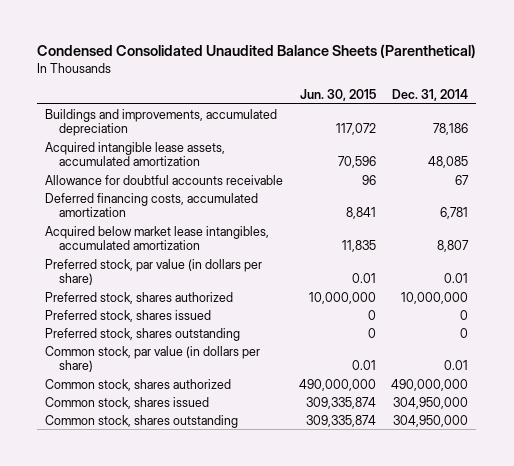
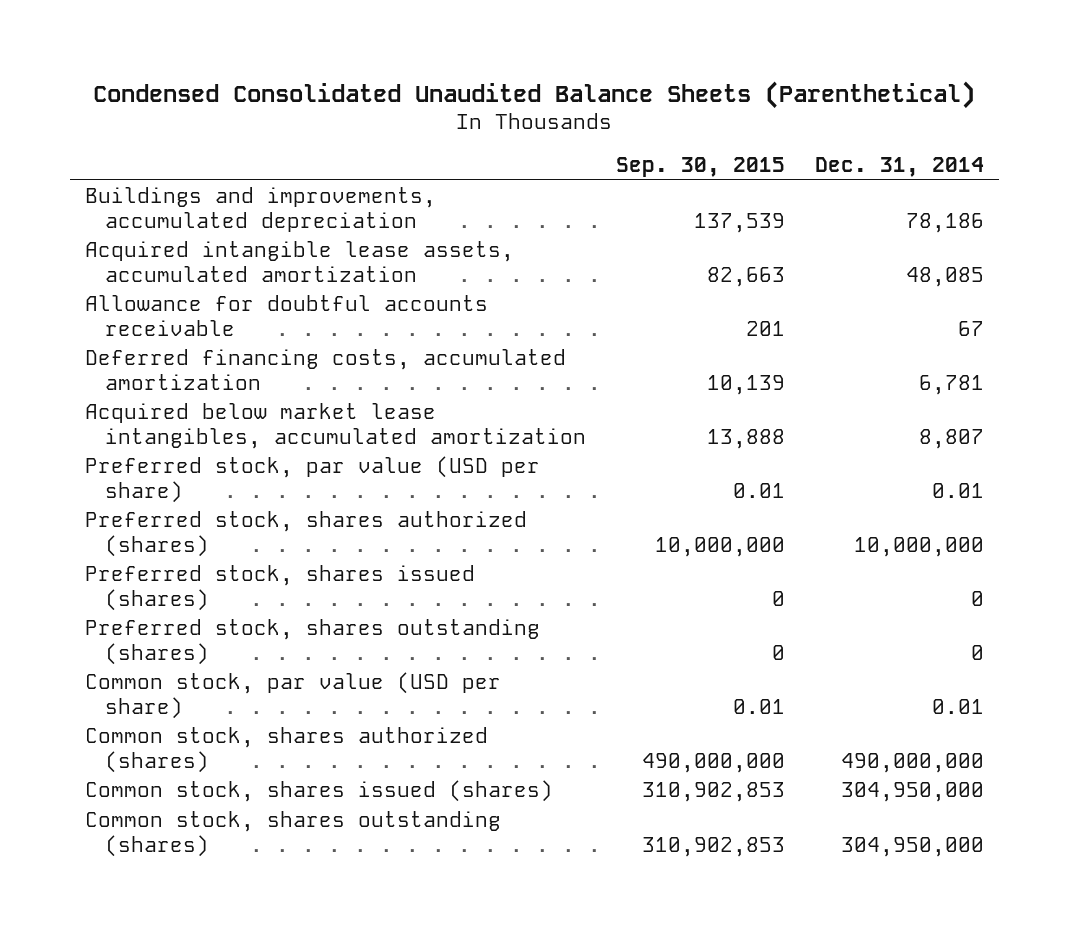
- | Jun. 30, 2015 | Dec. 31, 2014
+ | Sep. 30, 2015 | Dec. 31, 2014
- Preferred stock, par value (in dollars per share) | 0.01 | 0.01
- Preferred stock, shares authorized | 10,000,000 | 10,000,000
- Preferred stock, shares issued | 0 | 0
- Preferred stock, shares outstanding | 0 | 0
- Common stock, par value (in dollars per share) | 0.01 | 0.01
- Common stock, shares authorized | 490,000,000 | 490,000,000
- Common stock, shares issued | 309,335,874 | 304,950,000
- Common stock, shares outstanding | 309,335,874 | 304,950,000
+ Preferred stock, par value (USD per share) | 0.01 | 0.01
+ Preferred stock, shares authorized (shares) | 10,000,000 | 10,000,000
+ Preferred stock, shares issued (shares) | 0 | 0
+ Preferred stock, shares outstanding (shares) | 0 | 0
+ Common stock, par value (USD per share) | 0.01 | 0.01
+ Common stock, shares authorized (shares) | 490,000,000 | 490,000,000
+ Common stock, shares issued (shares) | 310,902,853 | 304,950,000
+ Common stock, shares outstanding (shares) | 310,902,853 | 304,950,000

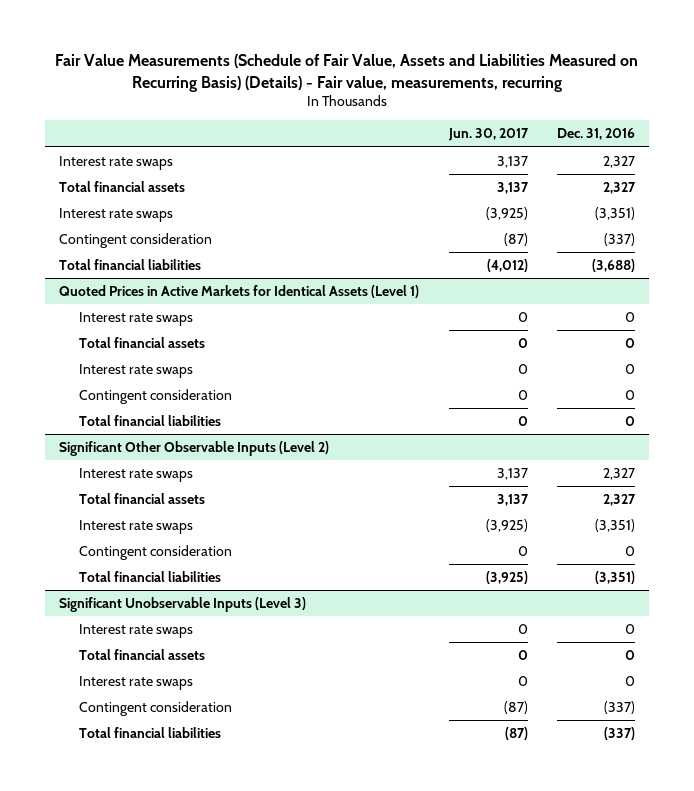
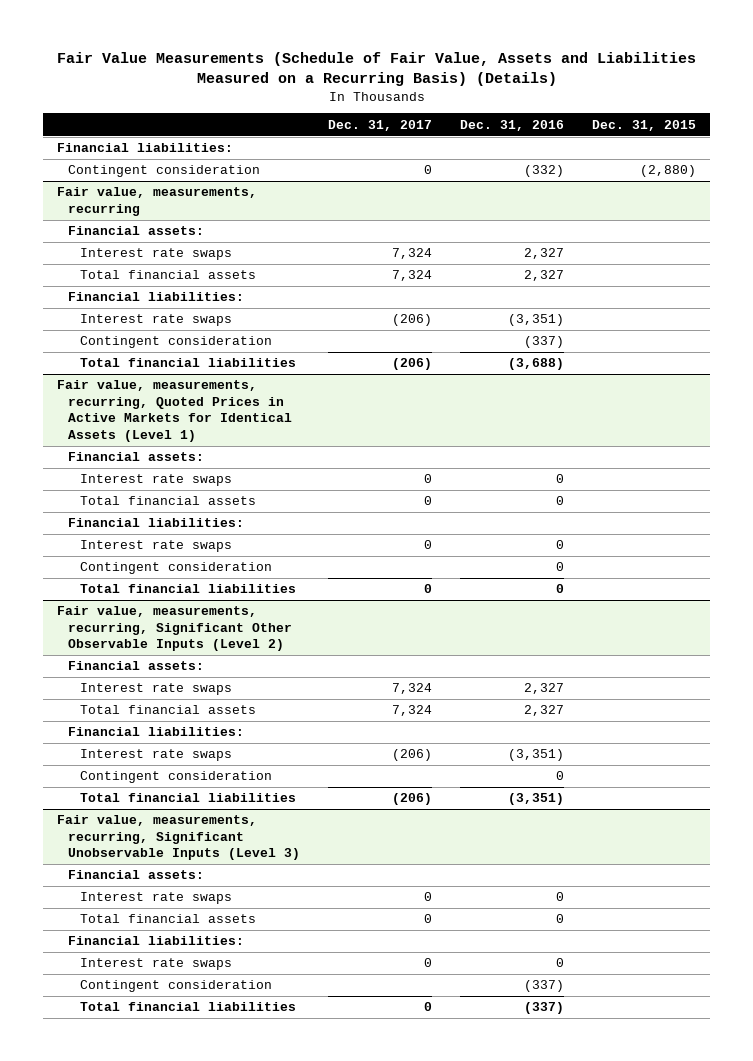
- Fair Value Measurements (Schedule of Fair Value, Assets and Liabilities Measured on Recurring Basis) (Details) - Fair value, measurements, recurring
+ Fair Value Measurements (Schedule of Fair Value, Assets and Liabilities Measured on a Recurring Basis) (Details)
- | Jun. 30, 2017 | Dec. 31, 2016
+ | Dec. 31, 2017 | Dec. 31, 2016 | Dec. 31, 2015
+ Financial liabilities:
+ Contingent consideration | 0 | (332) | (2,880)
+ Fair value, measurements, recurring
+ Financial assets:
+ Financial liabilities:
- Quoted Prices in Active Markets for Identical Assets (Level 1)
+ Fair value, measurements, recurring, Quoted Prices in Active Markets for Identical Assets (Level 1)
+ Financial assets:
+ Financial liabilities:
- Significant Other Observable Inputs (Level 2)
+ Fair value, measurements, recurring, Significant Other Observable Inputs (Level 2)
+ Financial assets:
+ Financial liabilities:
- Significant Unobservable Inputs (Level 3)
+ Fair value, measurements, recurring, Significant Unobservable Inputs (Level 3)
+ Financial assets:
+ Financial liabilities:

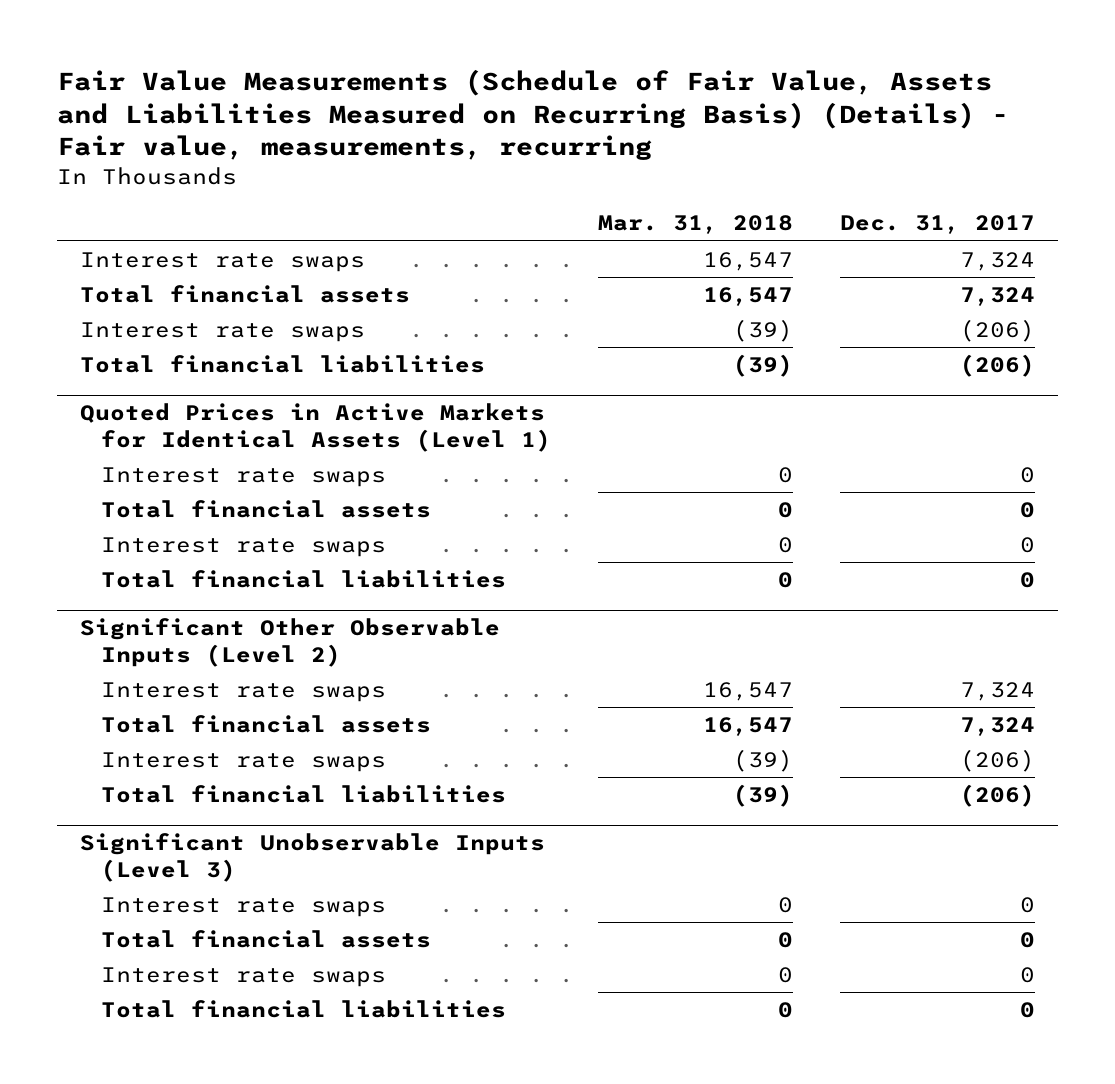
- Fair Value Measurements (Schedule of Fair Value, Assets and Liabilities Measured on a Recurring Basis) (Details)
+ Fair Value Measurements (Schedule of Fair Value, Assets and Liabilities Measured on Recurring Basis) (Details) - Fair value, measurements, recurring
- | Dec. 31, 2017 | Dec. 31, 2016 | Dec. 31, 2015
+ | Mar. 31, 2018 | Dec. 31, 2017
- Financial liabilities:
- Contingent consideration | 0 | (332) | (2,880)
- Fair value, measurements, recurring
- Financial assets:
- Financial liabilities:
- Contingent consideration | | (337) |
- Fair value, measurements, recurring, Quoted Prices in Active Markets for Identical Assets (Level 1)
- Financial assets:
+ Quoted Prices in Active Markets for Identical Assets (Level 1)
- Financial liabilities:
- Contingent consideration | | 0 |
- Fair value, measurements, recurring, Significant Other Observable Inputs (Level 2)
- Financial assets:
+ Significant Other Observable Inputs (Level 2)
- Financial liabilities:
- Contingent consideration | | 0 |
- Fair value, measurements, recurring, Significant Unobservable Inputs (Level 3)
- Financial assets:
+ Significant Unobservable Inputs (Level 3)
- Financial liabilities:
- Contingent consideration | | (337) |

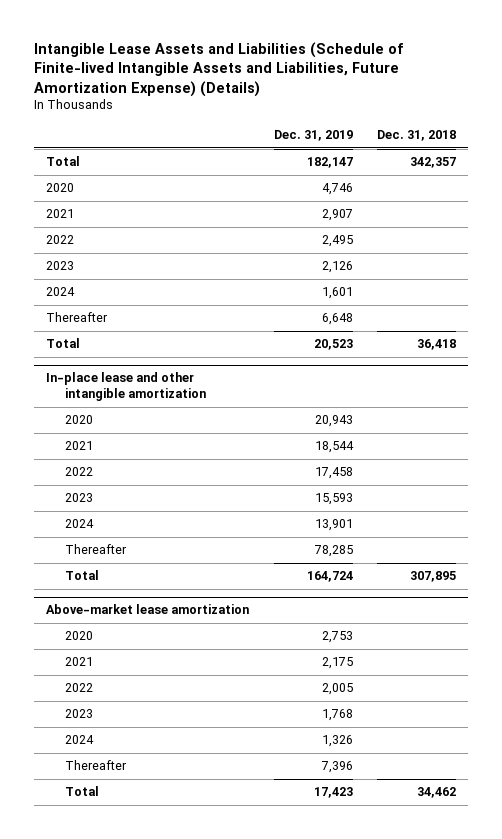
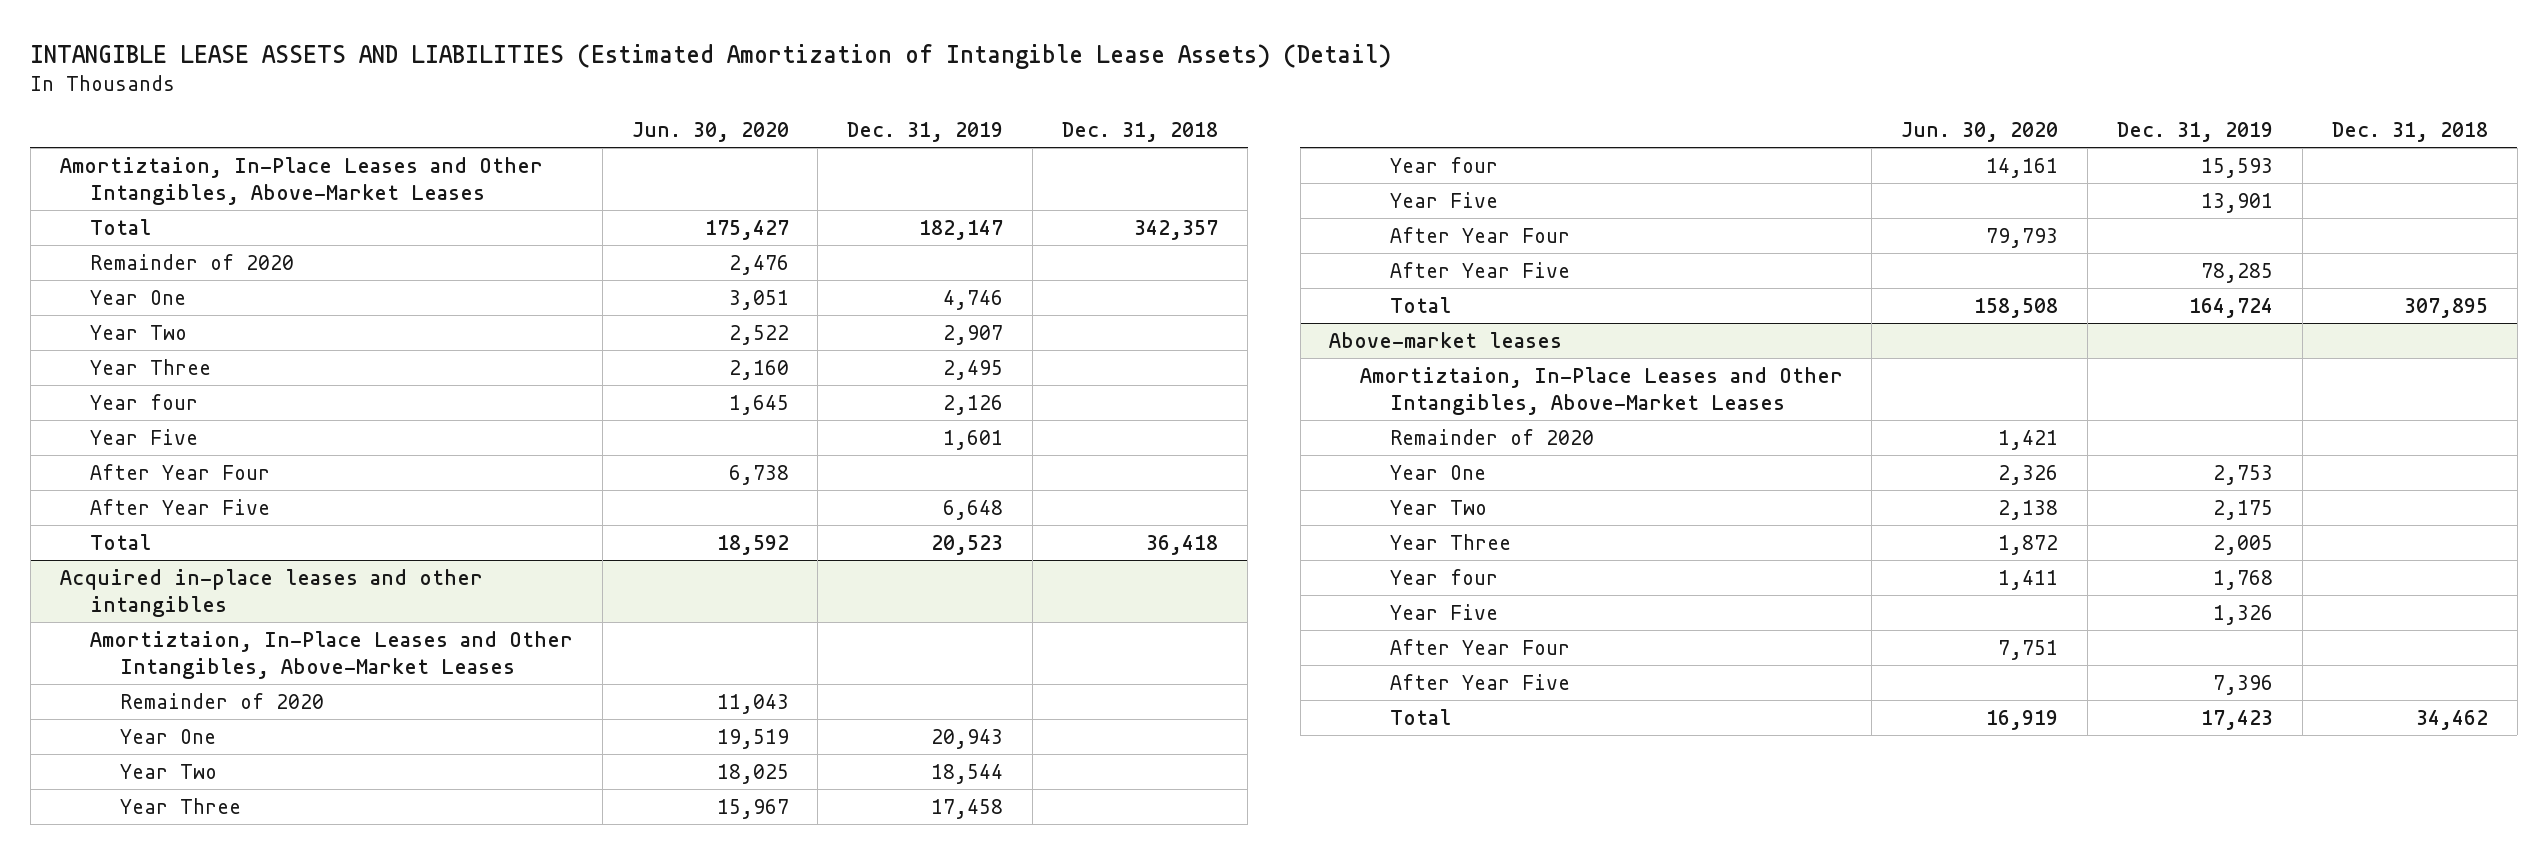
- Intangible Lease Assets and Liabilities (Schedule of Finite-lived Intangible Assets and Liabilities, Future Amortization Expense) (Details)
+ INTANGIBLE LEASE ASSETS AND LIABILITIES (Estimated Amortization of Intangible Lease Assets) (Detail)
- | Dec. 31, 2019 | Dec. 31, 2018
+ | Jun. 30, 2020 | Dec. 31, 2019 | Dec. 31, 2018
+ Amortiztaion, In-Place Leases and Other Intangibles, Above-Market Leases
- 2020 | 4,746 |
- 2021 | 2,907 |
- 2022 | 2,495 |
- 2023 | 2,126 |
- 2024 | 1,601 |
- Thereafter | 6,648 |
+ Remainder of 2020 | 2,476 | |
+ Year One | 3,051 | 4,746 |
+ Year Two | 2,522 | 2,907 |
+ Year Three | 2,160 | 2,495 |
+ Year four | 1,645 | 2,126 |
+ Year Five | | 1,601 |
+ After Year Four | 6,738 | |
+ After Year Five | | 6,648 |
- In-place lease and other intangible amortization
- 2020 | 20,943 |
- 2021 | 18,544 |
- 2022 | 17,458 |
- 2023 | 15,593 |
- 2024 | 13,901 |
- Thereafter | 78,285 |
+ Acquired in-place leases and other intangibles
+ Amortiztaion, In-Place Leases and Other Intangibles, Above-Market Leases
+ Remainder of 2020 | 11,043 | |
+ Year One | 19,519 | 20,943 |
+ Year Two | 18,025 | 18,544 |
+ Year Three | 15,967 | 17,458 |
+ Year four | 14,161 | 15,593 |
+ Year Five | | 13,901 |
+ After Year Four | 79,793 | |
+ After Year Five | | 78,285 |
- Above-market lease amortization
- 2020 | 2,753 |
- 2021 | 2,175 |
- 2022 | 2,005 |
- 2023 | 1,768 |
- 2024 | 1,326 |
- Thereafter | 7,396 |
+ Above-market leases
+ Amortiztaion, In-Place Leases and Other Intangibles, Above-Market Leases
+ Remainder of 2020 | 1,421 | |
+ Year One | 2,326 | 2,753 |
+ Year Two | 2,138 | 2,175 |
+ Year Three | 1,872 | 2,005 |
+ Year four | 1,411 | 1,768 |
+ Year Five | | 1,326 |
+ After Year Four | 7,751 | |
+ After Year Five | | 7,396 |

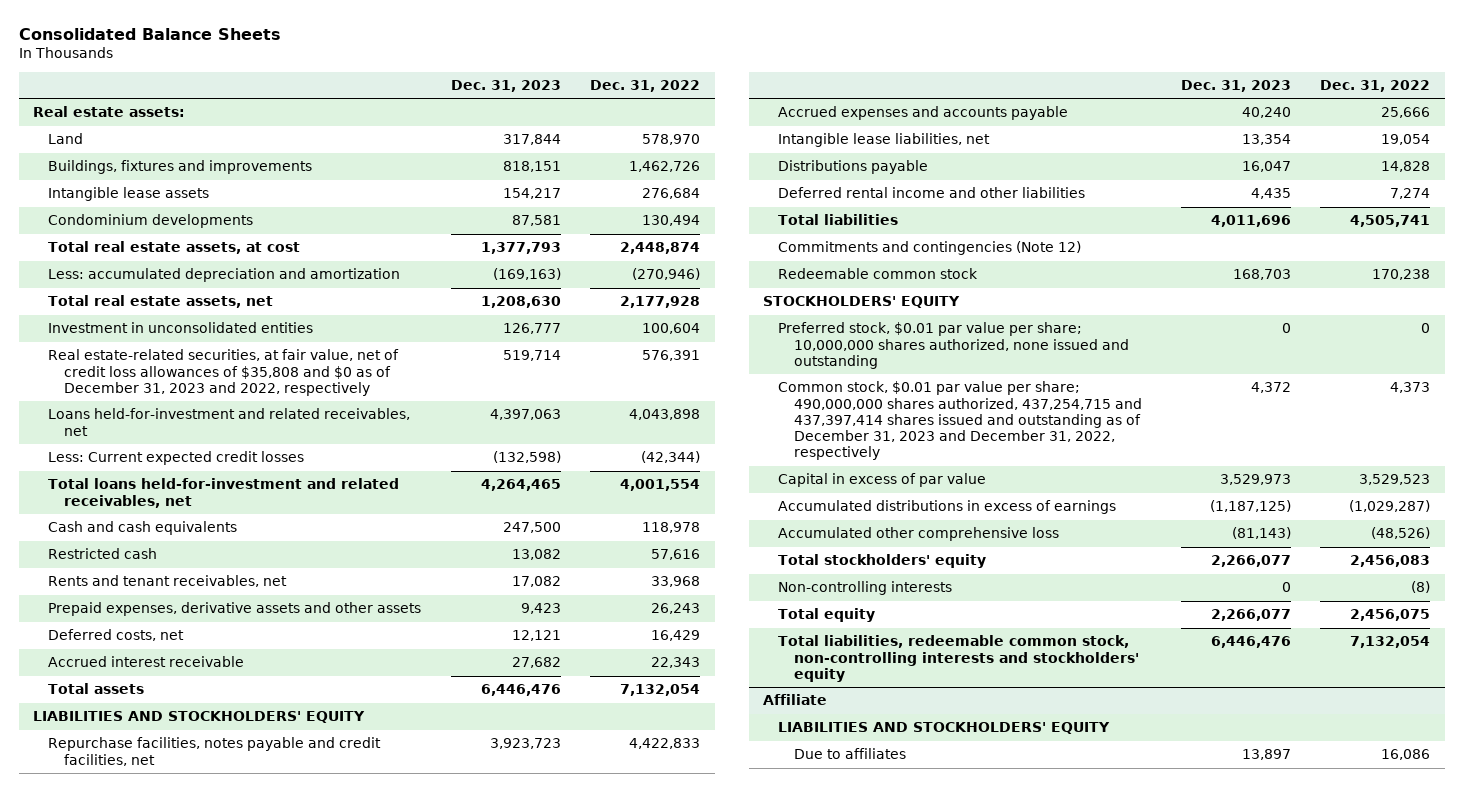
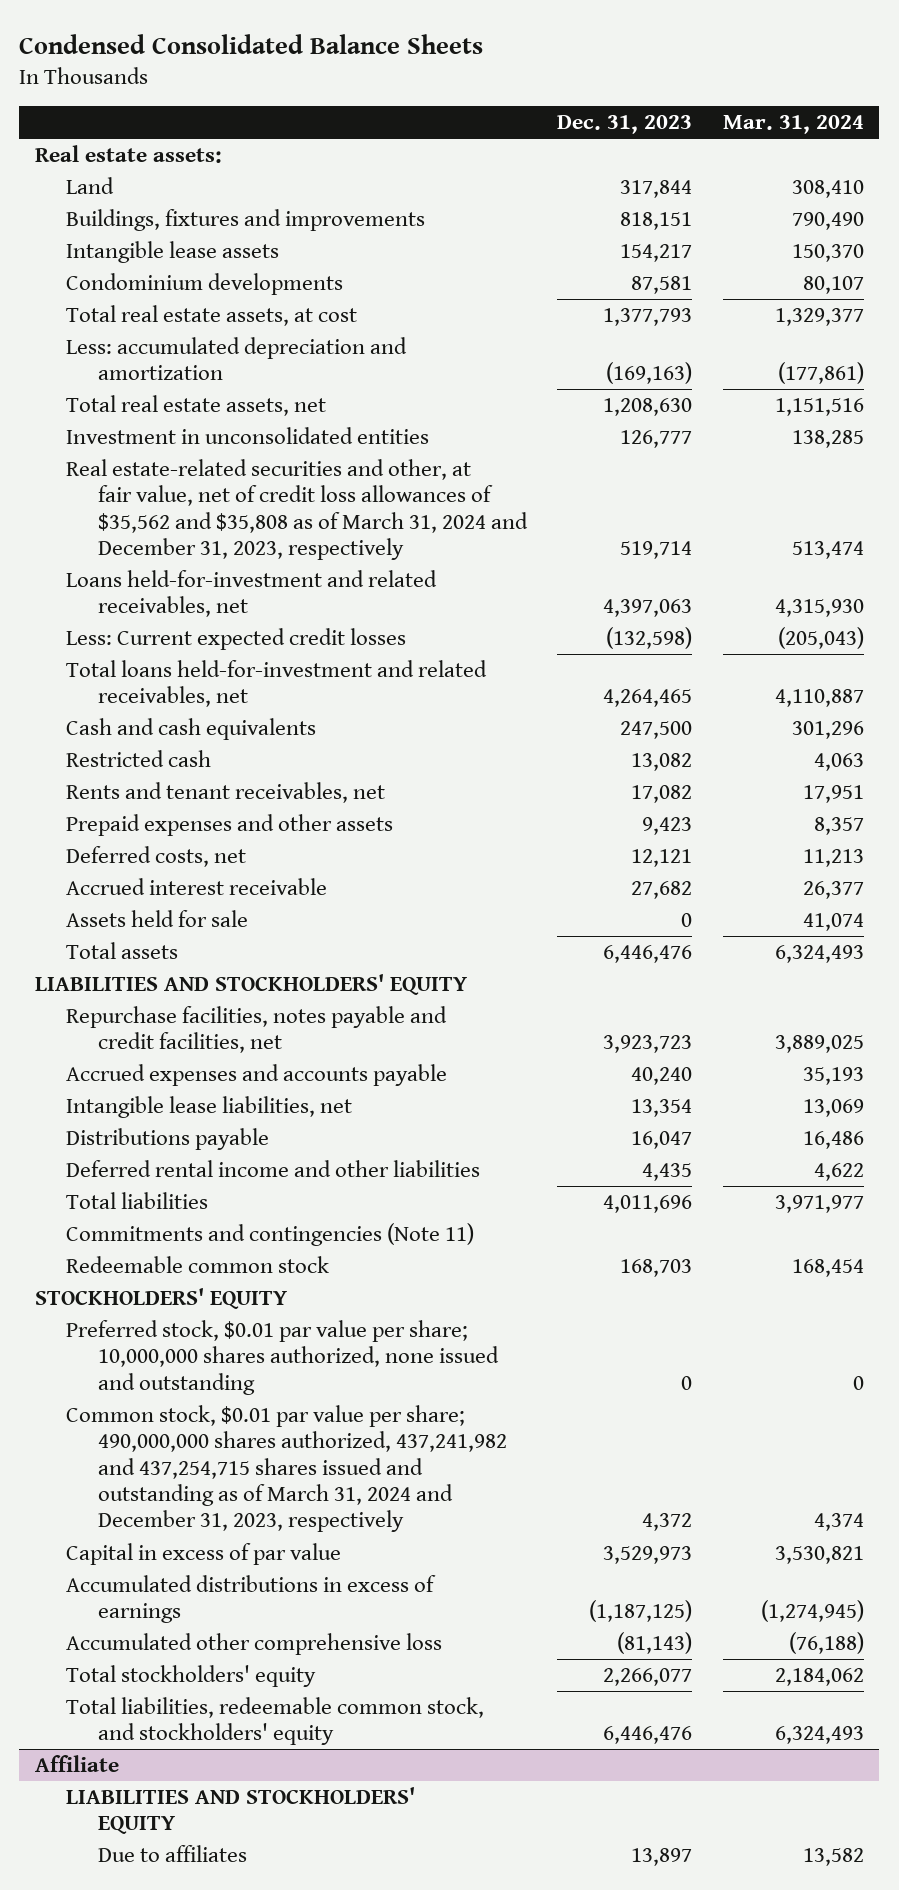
- Consolidated Balance Sheets
+ Condensed Consolidated Balance Sheets
- | Dec. 31, 2023 | Dec. 31, 2022
+ | Dec. 31, 2023 | Mar. 31, 2024
- Real estate-related securities, at fair value, net of credit loss allowances of $35,808 and $0 as of December 31, 2023 and 2022, respectively | 519,714 | 576,391
+ Real estate-related securities and other, at fair value, net of credit loss allowances of $35,562 and $35,808 as of March 31, 2024 and December 31, 2023, respectively | 519,714 | 513,474
- Prepaid expenses, derivative assets and other assets | 9,423 | 26,243
+ Prepaid expenses and other assets | 9,423 | 8,357
+ Assets held for sale | 0 | 41,074
- Commitments and contingencies (Note 12)
+ Commitments and contingencies (Note 11)
- Common stock, $0.01 par value per share; 490,000,000 shares authorized, 437,254,715 and 437,397,414 shares issued and outstanding as of December 31, 2023 and December 31, 2022, respectively | 4,372 | 4,373
+ Common stock, $0.01 par value per share; 490,000,000 shares authorized, 437,241,982 and 437,254,715 shares issued and outstanding as of March 31, 2024 and December 31, 2023, respectively | 4,372 | 4,374
- Non-controlling interests | 0 | (8)
- Total equity | 2,266,077 | 2,456,075
- Total liabilities, redeemable common stock, non-controlling interests and stockholders' equity | 6,446,476 | 7,132,054
+ Total liabilities, redeemable common stock, and stockholders' equity | 6,446,476 | 6,324,493

